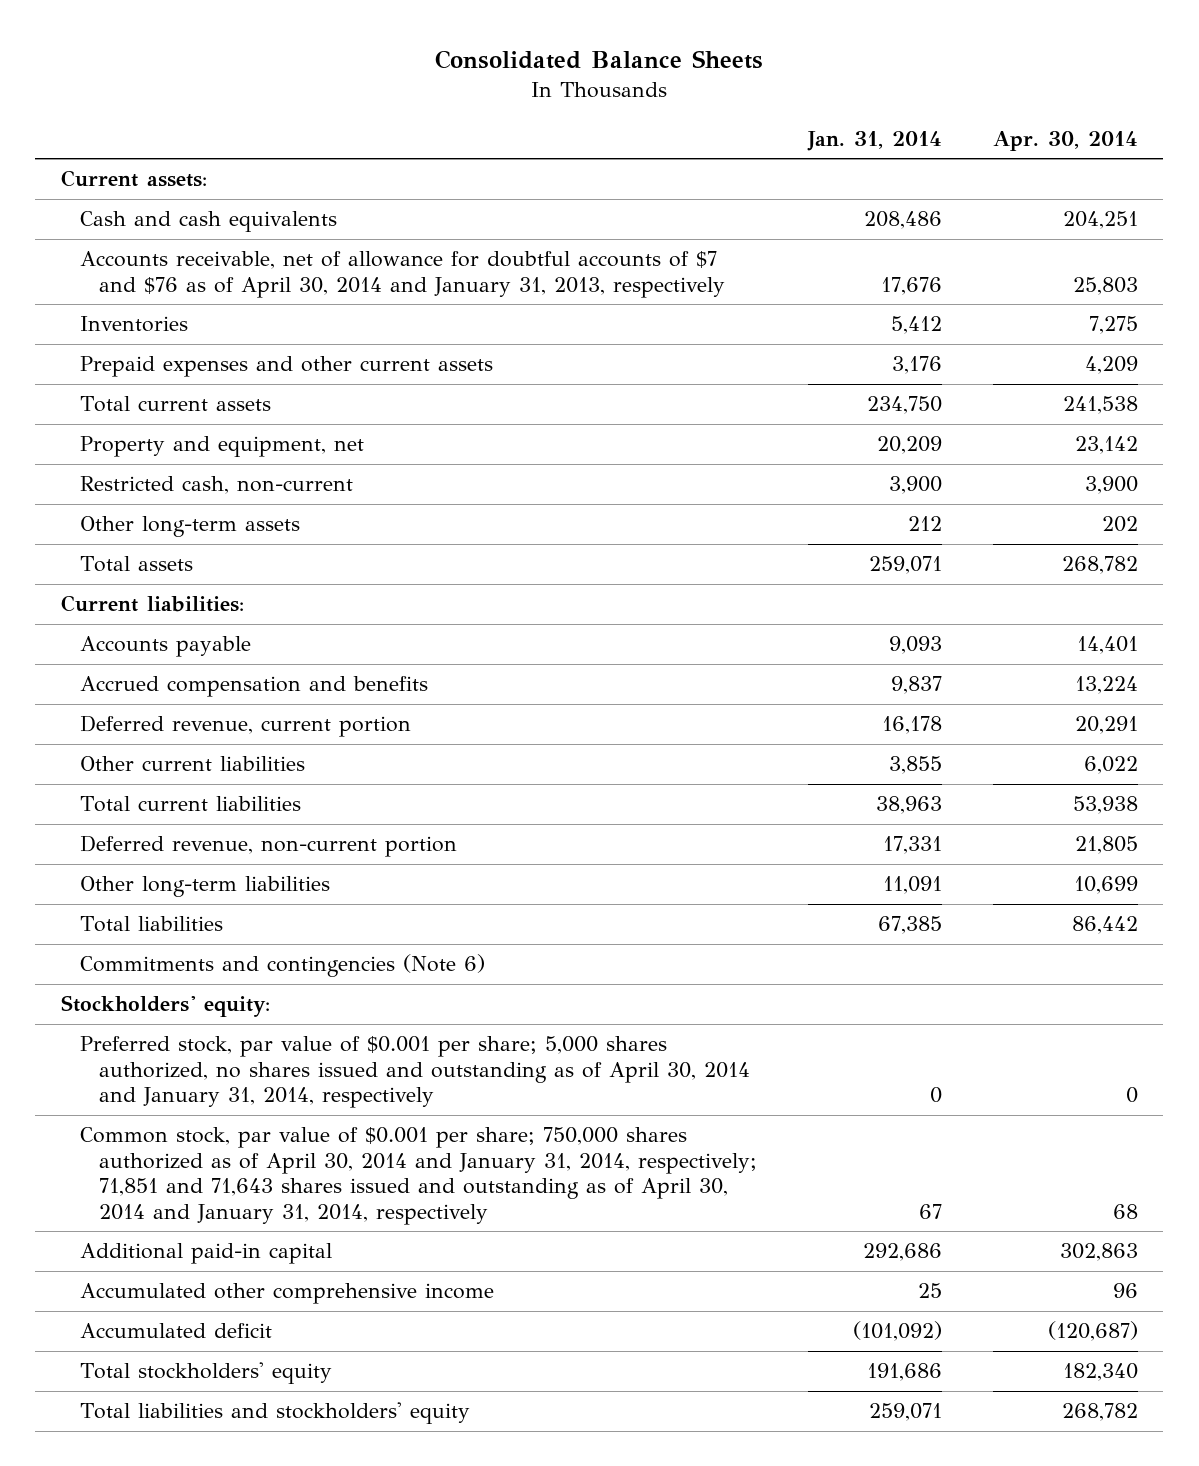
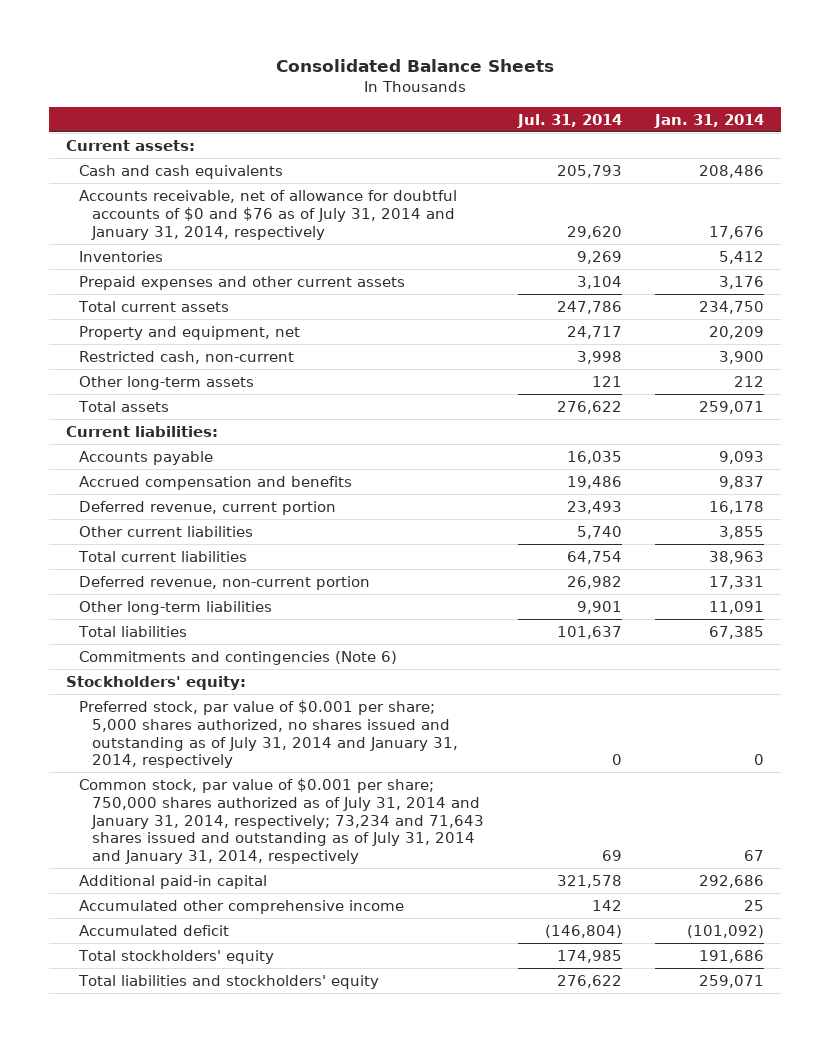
- | Jan. 31, 2014 | Apr. 30, 2014
+ | Jul. 31, 2014 | Jan. 31, 2014
- Accounts receivable, net of allowance for doubtful accounts of $7 and $76 as of April 30, 2014 and January 31, 2013, respectively | 17,676 | 25,803
+ Accounts receivable, net of allowance for doubtful accounts of $0 and $76 as of July 31, 2014 and January 31, 2014, respectively | 29,620 | 17,676
- Preferred stock, par value of $0.001 per share; 5,000 shares authorized, no shares issued and outstanding as of April 30, 2014 and January 31, 2014, respectively | 0 | 0
- Common stock, par value of $0.001 per share; 750,000 shares authorized as of April 30, 2014 and January 31, 2014, respectively; 71,851 and 71,643 shares issued and outstanding as of April 30, 2014 and January 31, 2014, respectively | 67 | 68
+ Preferred stock, par value of $0.001 per share; 5,000 shares authorized, no shares issued and outstanding as of July 31, 2014 and January 31, 2014, respectively | 0 | 0
+ Common stock, par value of $0.001 per share; 750,000 shares authorized as of July 31, 2014 and January 31, 2014, respectively; 73,234 and 71,643 shares issued and outstanding as of July 31, 2014 and January 31, 2014, respectively | 69 | 67

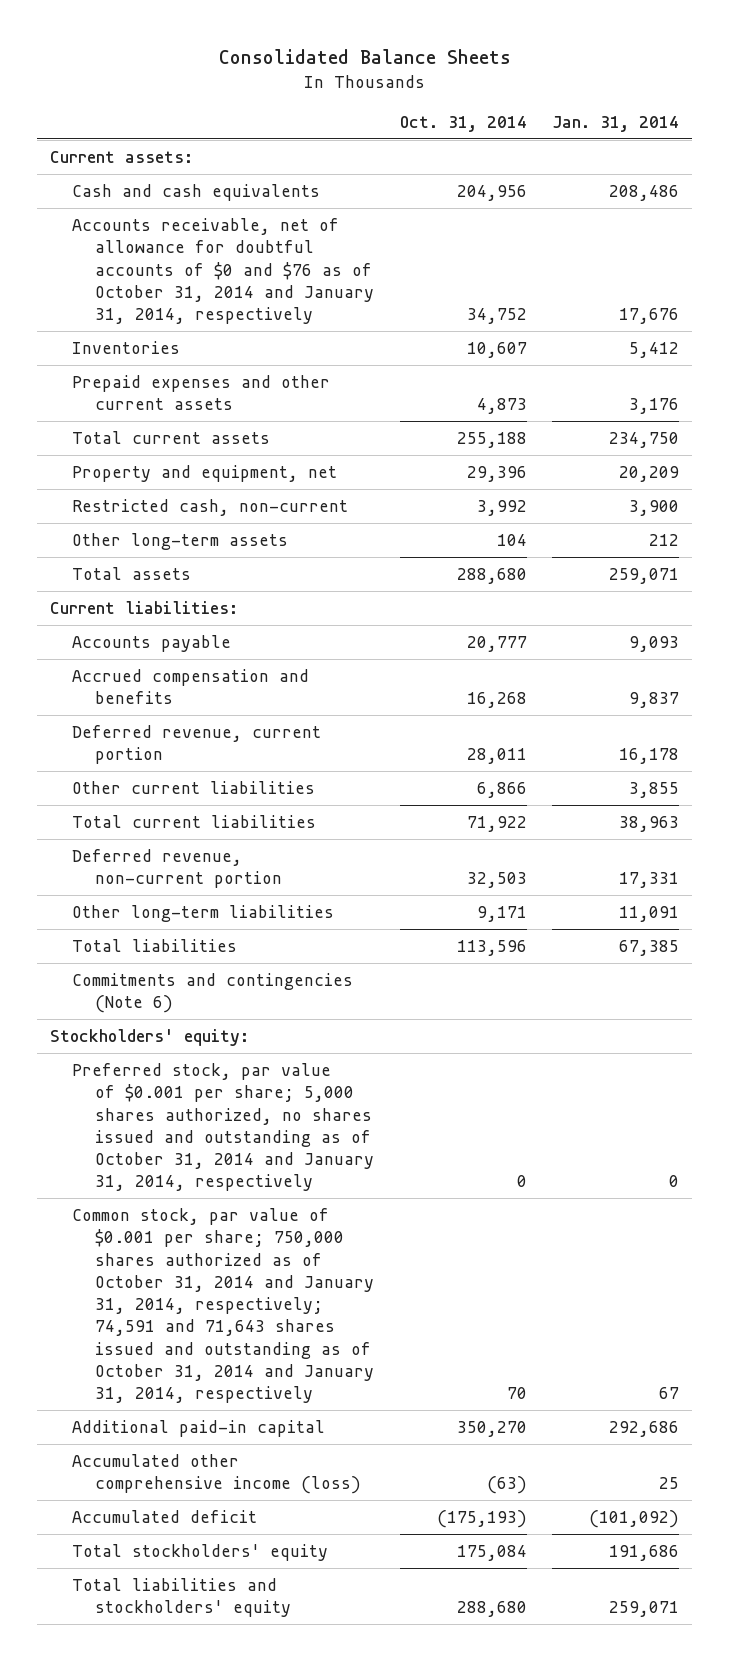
- | Jul. 31, 2014 | Jan. 31, 2014
+ | Oct. 31, 2014 | Jan. 31, 2014
- Accounts receivable, net of allowance for doubtful accounts of $0 and $76 as of July 31, 2014 and January 31, 2014, respectively | 29,620 | 17,676
+ Accounts receivable, net of allowance for doubtful accounts of $0 and $76 as of October 31, 2014 and January 31, 2014, respectively | 34,752 | 17,676
- Preferred stock, par value of $0.001 per share; 5,000 shares authorized, no shares issued and outstanding as of July 31, 2014 and January 31, 2014, respectively | 0 | 0
- Common stock, par value of $0.001 per share; 750,000 shares authorized as of July 31, 2014 and January 31, 2014, respectively; 73,234 and 71,643 shares issued and outstanding as of July 31, 2014 and January 31, 2014, respectively | 69 | 67
+ Preferred stock, par value of $0.001 per share; 5,000 shares authorized, no shares issued and outstanding as of October 31, 2014 and January 31, 2014, respectively | 0 | 0
+ Common stock, par value of $0.001 per share; 750,000 shares authorized as of October 31, 2014 and January 31, 2014, respectively; 74,591 and 71,643 shares issued and outstanding as of October 31, 2014 and January 31, 2014, respectively | 70 | 67
- Accumulated other comprehensive income | 142 | 25
+ Accumulated other comprehensive income (loss) | (63) | 25

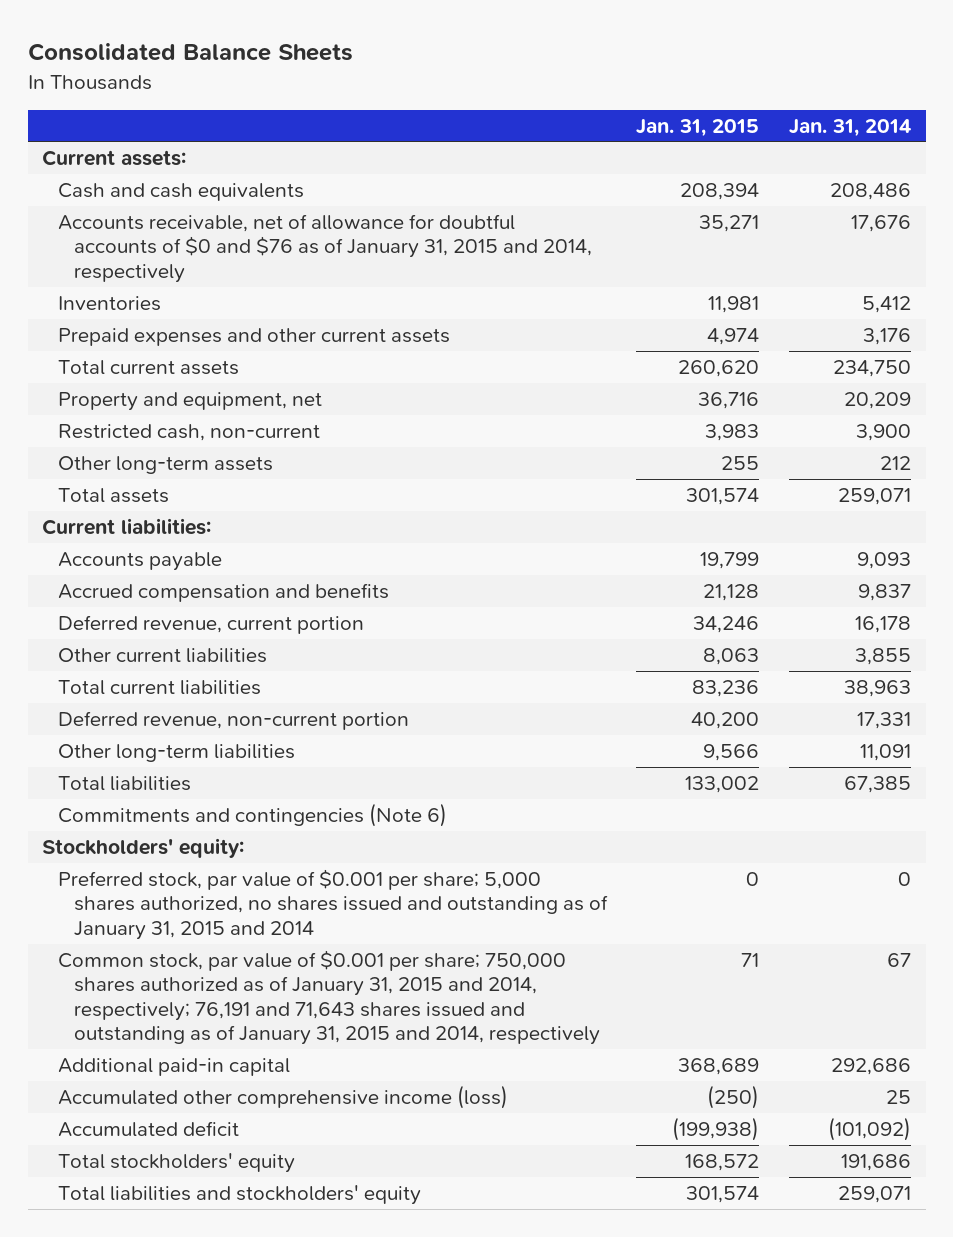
- | Oct. 31, 2014 | Jan. 31, 2014
+ | Jan. 31, 2015 | Jan. 31, 2014
- Accounts receivable, net of allowance for doubtful accounts of $0 and $76 as of October 31, 2014 and January 31, 2014, respectively | 34,752 | 17,676
+ Accounts receivable, net of allowance for doubtful accounts of $0 and $76 as of January 31, 2015 and 2014, respectively | 35,271 | 17,676
- Preferred stock, par value of $0.001 per share; 5,000 shares authorized, no shares issued and outstanding as of October 31, 2014 and January 31, 2014, respectively | 0 | 0
- Common stock, par value of $0.001 per share; 750,000 shares authorized as of October 31, 2014 and January 31, 2014, respectively; 74,591 and 71,643 shares issued and outstanding as of October 31, 2014 and January 31, 2014, respectively | 70 | 67
+ Preferred stock, par value of $0.001 per share; 5,000 shares authorized, no shares issued and outstanding as of January 31, 2015 and 2014 | 0 | 0
+ Common stock, par value of $0.001 per share; 750,000 shares authorized as of January 31, 2015 and 2014, respectively; 76,191 and 71,643 shares issued and outstanding as of January 31, 2015 and 2014, respectively | 71 | 67

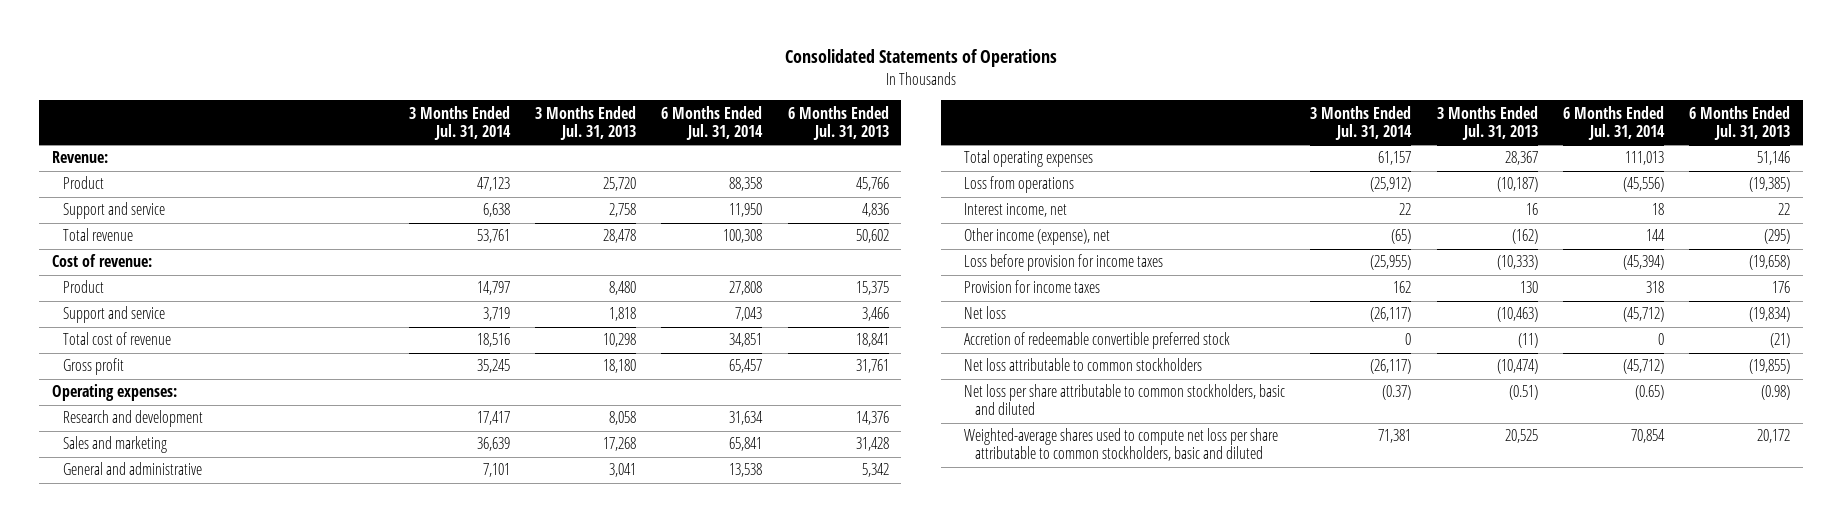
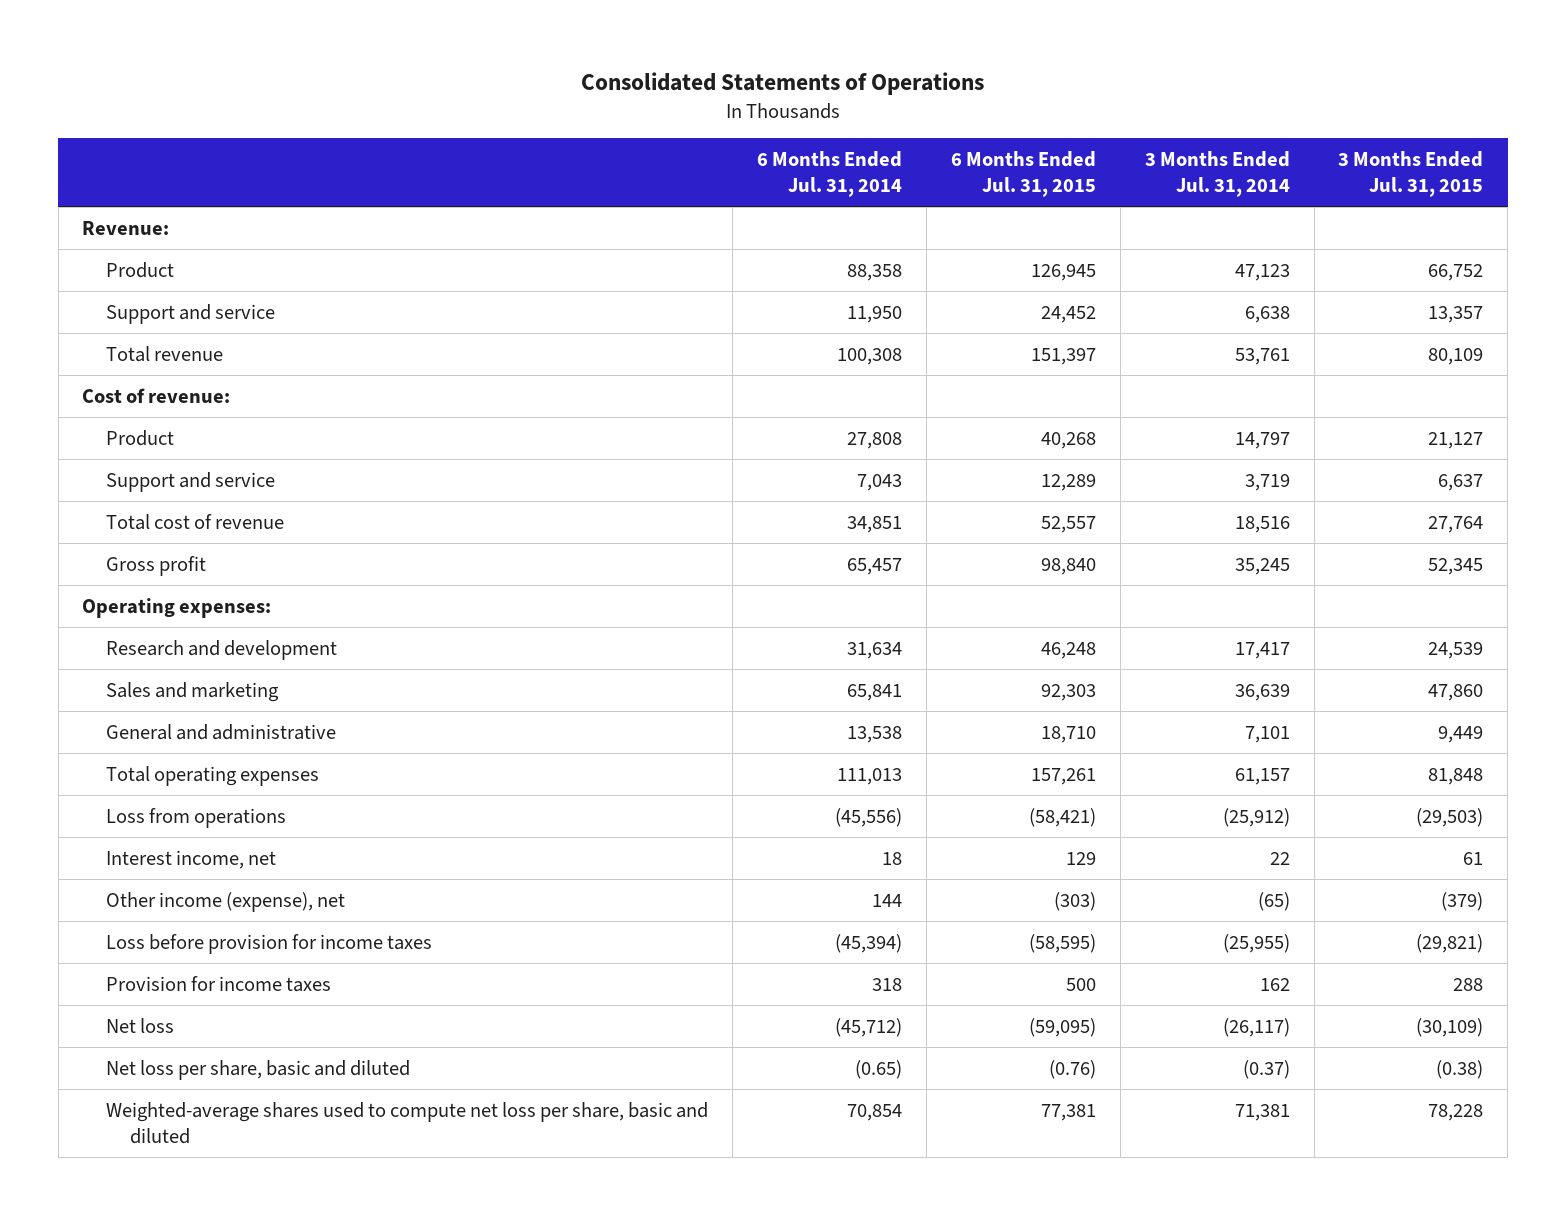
- | 3 Months Ended Jul. 31, 2014 | 3 Months Ended Jul. 31, 2013 | 6 Months Ended Jul. 31, 2014 | 6 Months Ended Jul. 31, 2013
+ | 6 Months Ended Jul. 31, 2014 | 6 Months Ended Jul. 31, 2015 | 3 Months Ended Jul. 31, 2014 | 3 Months Ended Jul. 31, 2015
- Accretion of redeemable convertible preferred stock | 0 | (11) | 0 | (21)
- Net loss attributable to common stockholders | (26,117) | (10,474) | (45,712) | (19,855)
- Net loss per share attributable to common stockholders, basic and diluted | (0.37) | (0.51) | (0.65) | (0.98)
- Weighted-average shares used to compute net loss per share attributable to common stockholders, basic and diluted | 71,381 | 20,525 | 70,854 | 20,172
+ Net loss per share, basic and diluted | (0.65) | (0.76) | (0.37) | (0.38)
+ Weighted-average shares used to compute net loss per share, basic and diluted | 70,854 | 77,381 | 71,381 | 78,228

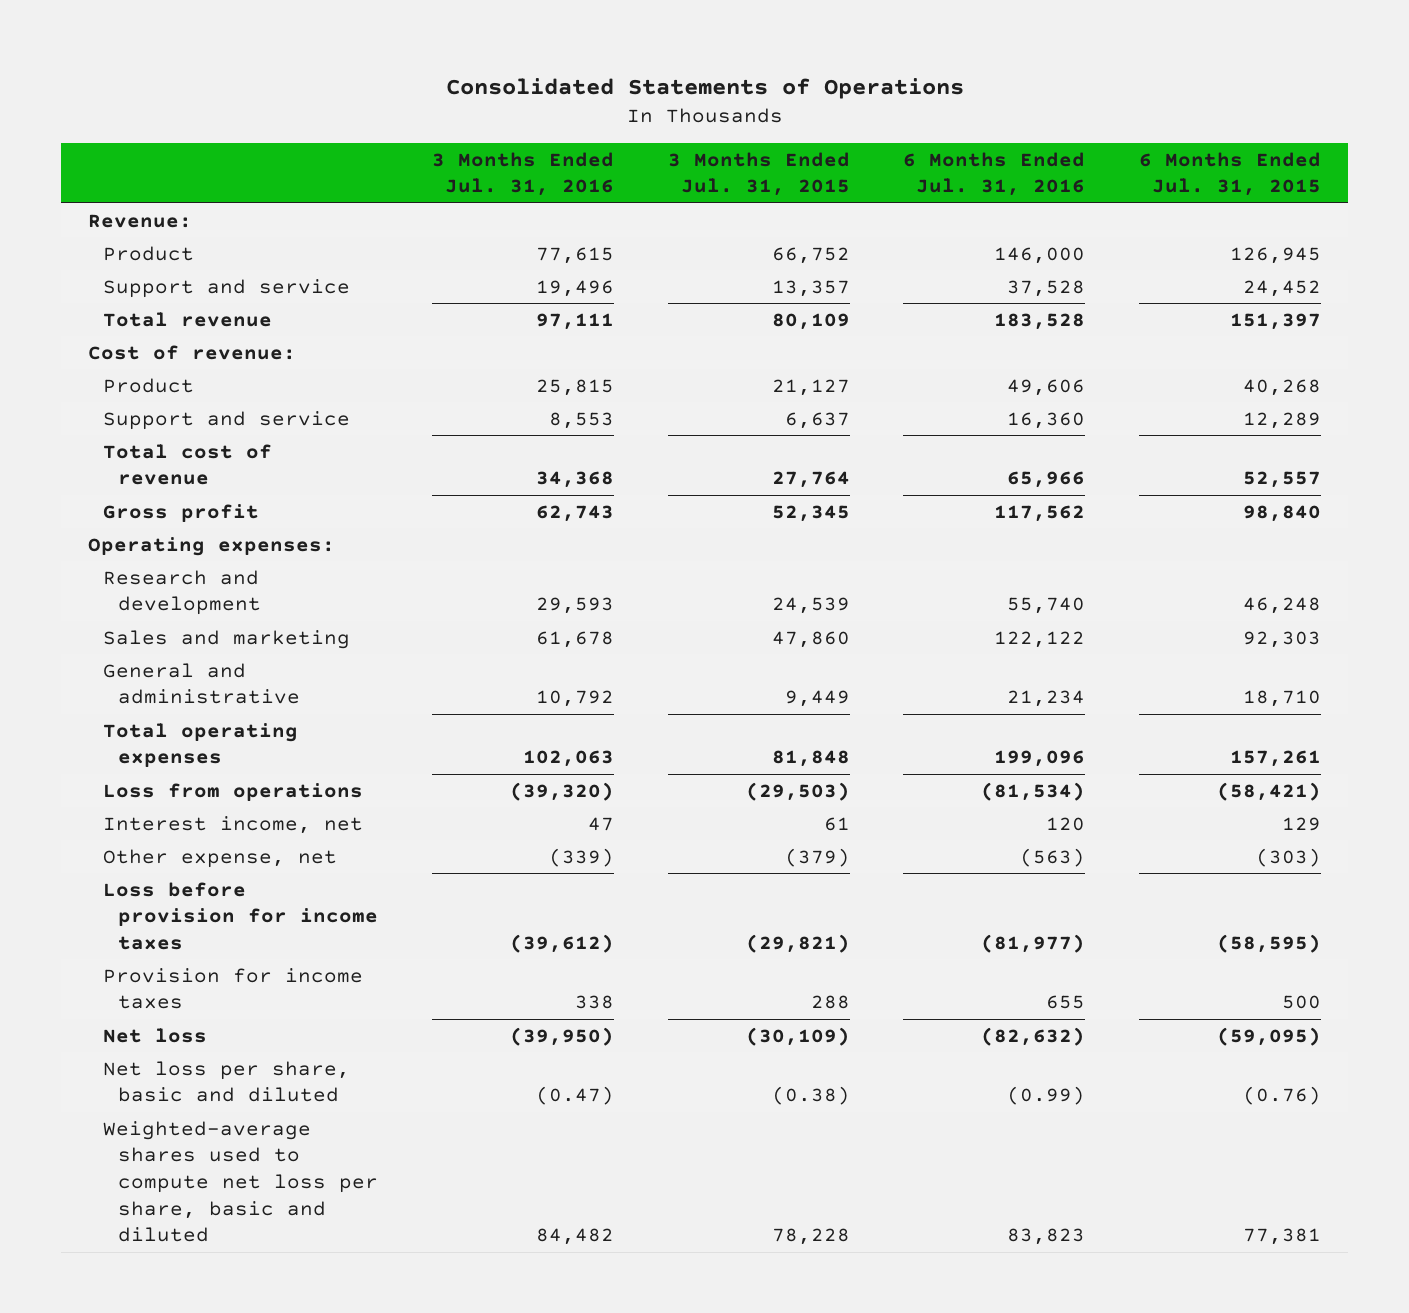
- | 6 Months Ended Jul. 31, 2014 | 6 Months Ended Jul. 31, 2015 | 3 Months Ended Jul. 31, 2014 | 3 Months Ended Jul. 31, 2015
+ | 3 Months Ended Jul. 31, 2016 | 3 Months Ended Jul. 31, 2015 | 6 Months Ended Jul. 31, 2016 | 6 Months Ended Jul. 31, 2015
- Other income (expense), net | 144 | (303) | (65) | (379)
+ Other expense, net | (339) | (379) | (563) | (303)

